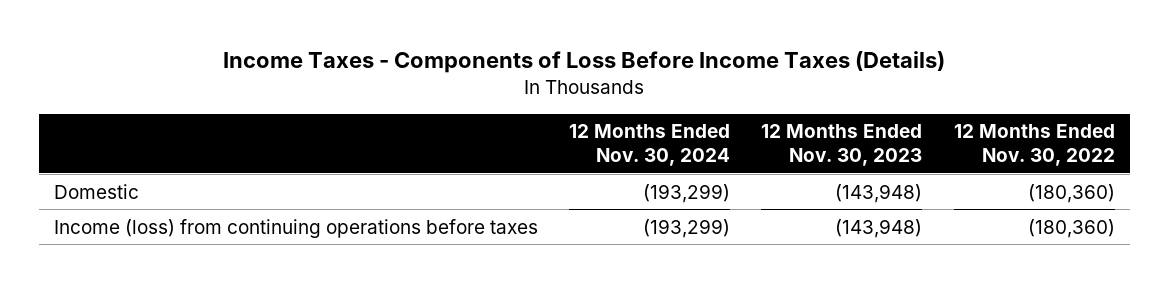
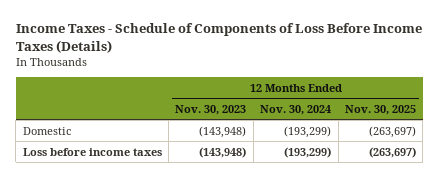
- Income Taxes - Components of Loss Before Income Taxes (Details)
+ Income Taxes - Schedule of Components of Loss Before Income Taxes (Details)
- | 12 Months Ended Nov. 30, 2024 | 12 Months Ended Nov. 30, 2023 | 12 Months Ended Nov. 30, 2022
+ | 12 Months Ended Nov. 30, 2023 | 12 Months Ended Nov. 30, 2024 | 12 Months Ended Nov. 30, 2025
- Income (loss) from continuing operations before taxes | (193,299) | (143,948) | (180,360)
+ Loss before income taxes | (143,948) | (193,299) | (263,697)

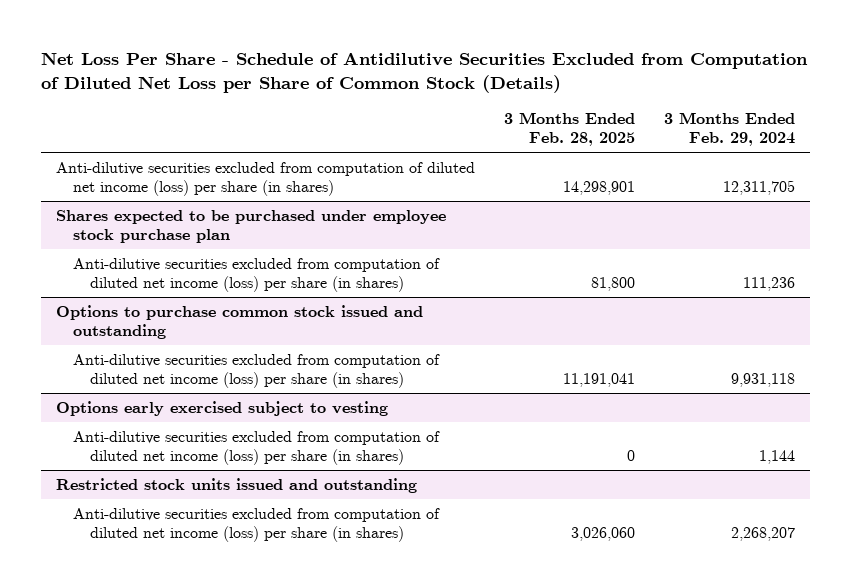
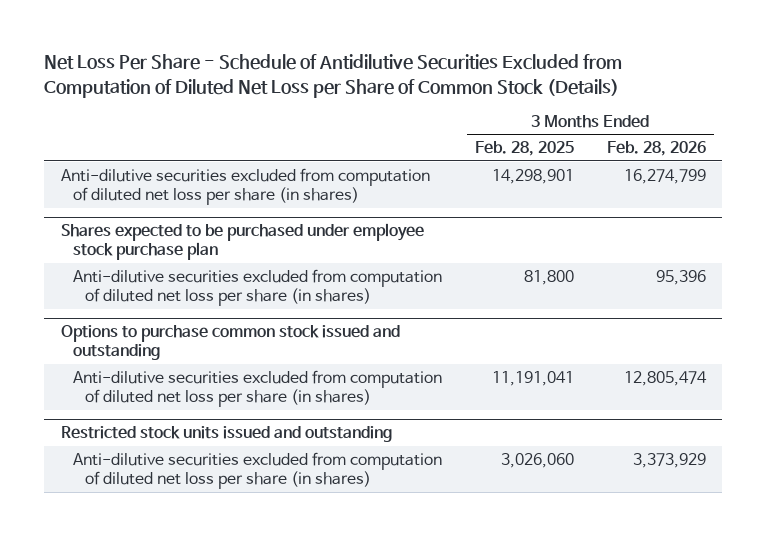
- | 3 Months Ended Feb. 28, 2025 | 3 Months Ended Feb. 29, 2024
+ | 3 Months Ended Feb. 28, 2025 | 3 Months Ended Feb. 28, 2026
- Anti-dilutive securities excluded from computation of diluted net income (loss) per share (in shares) | 14,298,901 | 12,311,705
+ Anti-dilutive securities excluded from computation of diluted net loss per share (in shares) | 14,298,901 | 16,274,799
@ Shares expected to be purchased under employee stock purchase plan
- Anti-dilutive securities excluded from computation of diluted net income (loss) per share (in shares) | 81,800 | 111,236
+ Anti-dilutive securities excluded from computation of diluted net loss per share (in shares) | 81,800 | 95,396
@ Options to purchase common stock issued and outstanding
- Anti-dilutive securities excluded from computation of diluted net income (loss) per share (in shares) | 11,191,041 | 9,931,118
- Options early exercised subject to vesting
- Anti-dilutive securities excluded from computation of diluted net income (loss) per share (in shares) | 0 | 1,144
@ Options to purchase common stock issued and outstanding
+ Anti-dilutive securities excluded from computation of diluted net loss per share (in shares) | 11,191,041 | 12,805,474
@ Restricted stock units issued and outstanding
- Anti-dilutive securities excluded from computation of diluted net income (loss) per share (in shares) | 3,026,060 | 2,268,207
+ Anti-dilutive securities excluded from computation of diluted net loss per share (in shares) | 3,026,060 | 3,373,929

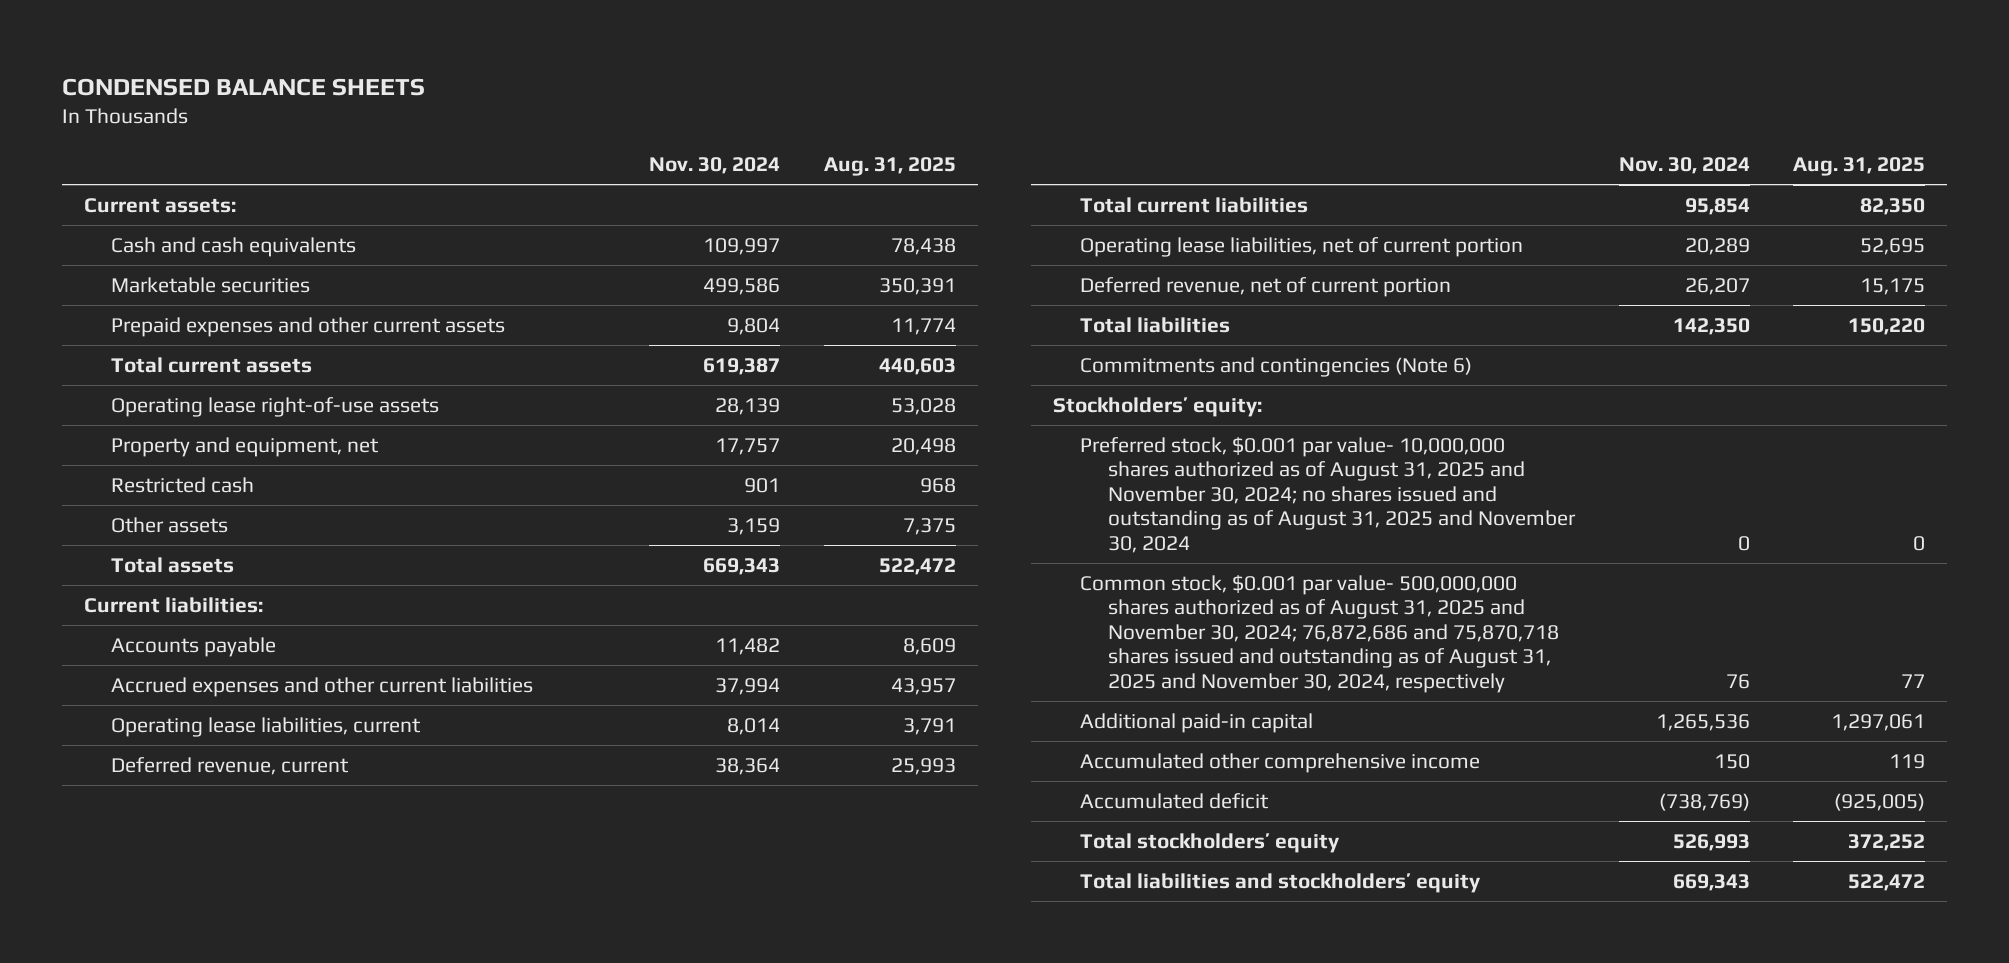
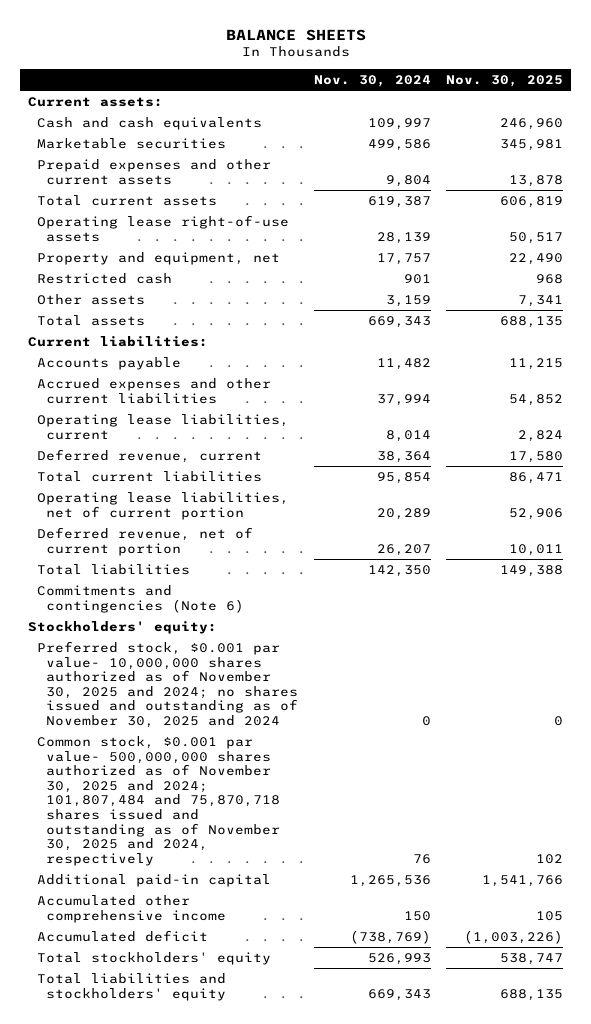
- CONDENSED BALANCE SHEETS
+ BALANCE SHEETS
- | Nov. 30, 2024 | Aug. 31, 2025
+ | Nov. 30, 2024 | Nov. 30, 2025
- Stockholdersʼ equity:
- Preferred stock, $0.001 par value- 10,000,000 shares authorized as of August 31, 2025 and November 30, 2024; no shares issued and outstanding as of August 31, 2025 and November 30, 2024 | 0 | 0
- Common stock, $0.001 par value- 500,000,000 shares authorized as of August 31, 2025 and November 30, 2024; 76,872,686 and 75,870,718 shares issued and outstanding as of August 31, 2025 and November 30, 2024, respectively | 76 | 77
+ Stockholders' equity:
+ Preferred stock, $0.001 par value- 10,000,000 shares authorized as of November 30, 2025 and 2024; no shares issued and outstanding as of November 30, 2025 and 2024 | 0 | 0
+ Common stock, $0.001 par value- 500,000,000 shares authorized as of November 30, 2025 and 2024; 101,807,484 and 75,870,718 shares issued and outstanding as of November 30, 2025 and 2024, respectively | 76 | 102
- Total stockholdersʼ equity | 526,993 | 372,252
- Total liabilities and stockholdersʼ equity | 669,343 | 522,472
+ Total stockholders' equity | 526,993 | 538,747
+ Total liabilities and stockholders' equity | 669,343 | 688,135

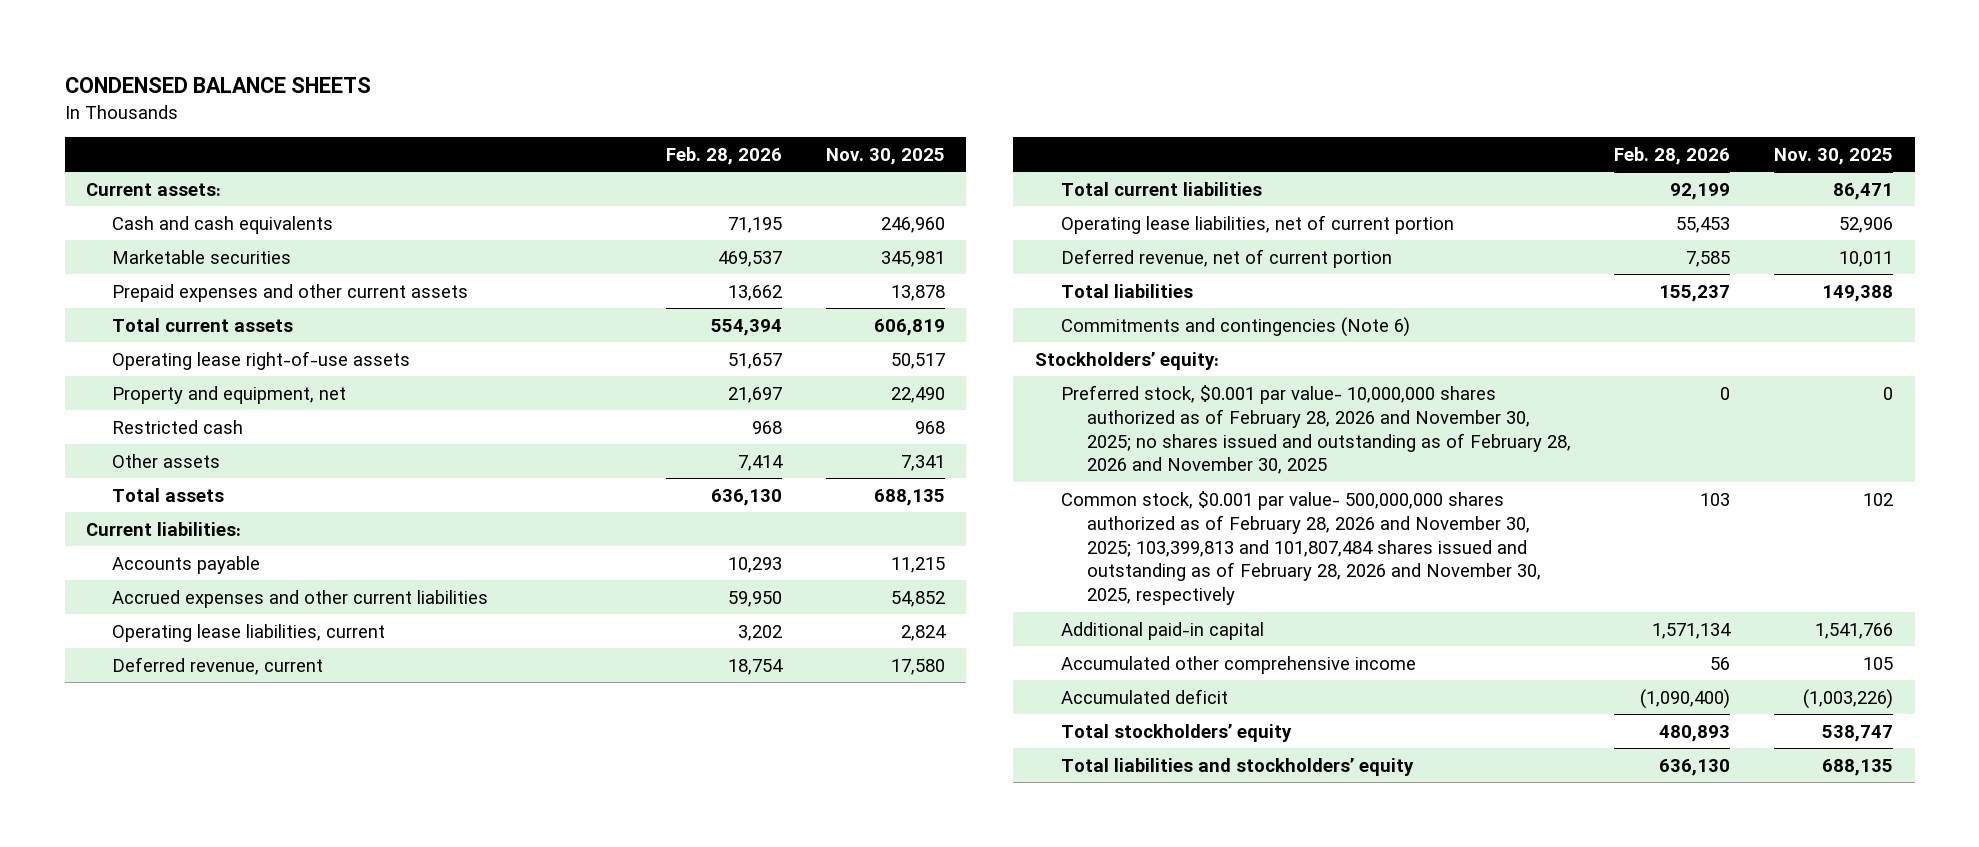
- BALANCE SHEETS
+ CONDENSED BALANCE SHEETS
- | Nov. 30, 2024 | Nov. 30, 2025
+ | Feb. 28, 2026 | Nov. 30, 2025
- Stockholders' equity:
- Preferred stock, $0.001 par value- 10,000,000 shares authorized as of November 30, 2025 and 2024; no shares issued and outstanding as of November 30, 2025 and 2024 | 0 | 0
- Common stock, $0.001 par value- 500,000,000 shares authorized as of November 30, 2025 and 2024; 101,807,484 and 75,870,718 shares issued and outstanding as of November 30, 2025 and 2024, respectively | 76 | 102
+ Stockholdersʼ equity:
+ Preferred stock, $0.001 par value- 10,000,000 shares authorized as of February 28, 2026 and November 30, 2025; no shares issued and outstanding as of February 28, 2026 and November 30, 2025 | 0 | 0
+ Common stock, $0.001 par value- 500,000,000 shares authorized as of February 28, 2026 and November 30, 2025; 103,399,813 and 101,807,484 shares issued and outstanding as of February 28, 2026 and November 30, 2025, respectively | 103 | 102
- Total stockholders' equity | 526,993 | 538,747
- Total liabilities and stockholders' equity | 669,343 | 688,135
+ Total stockholdersʼ equity | 480,893 | 538,747
+ Total liabilities and stockholdersʼ equity | 636,130 | 688,135

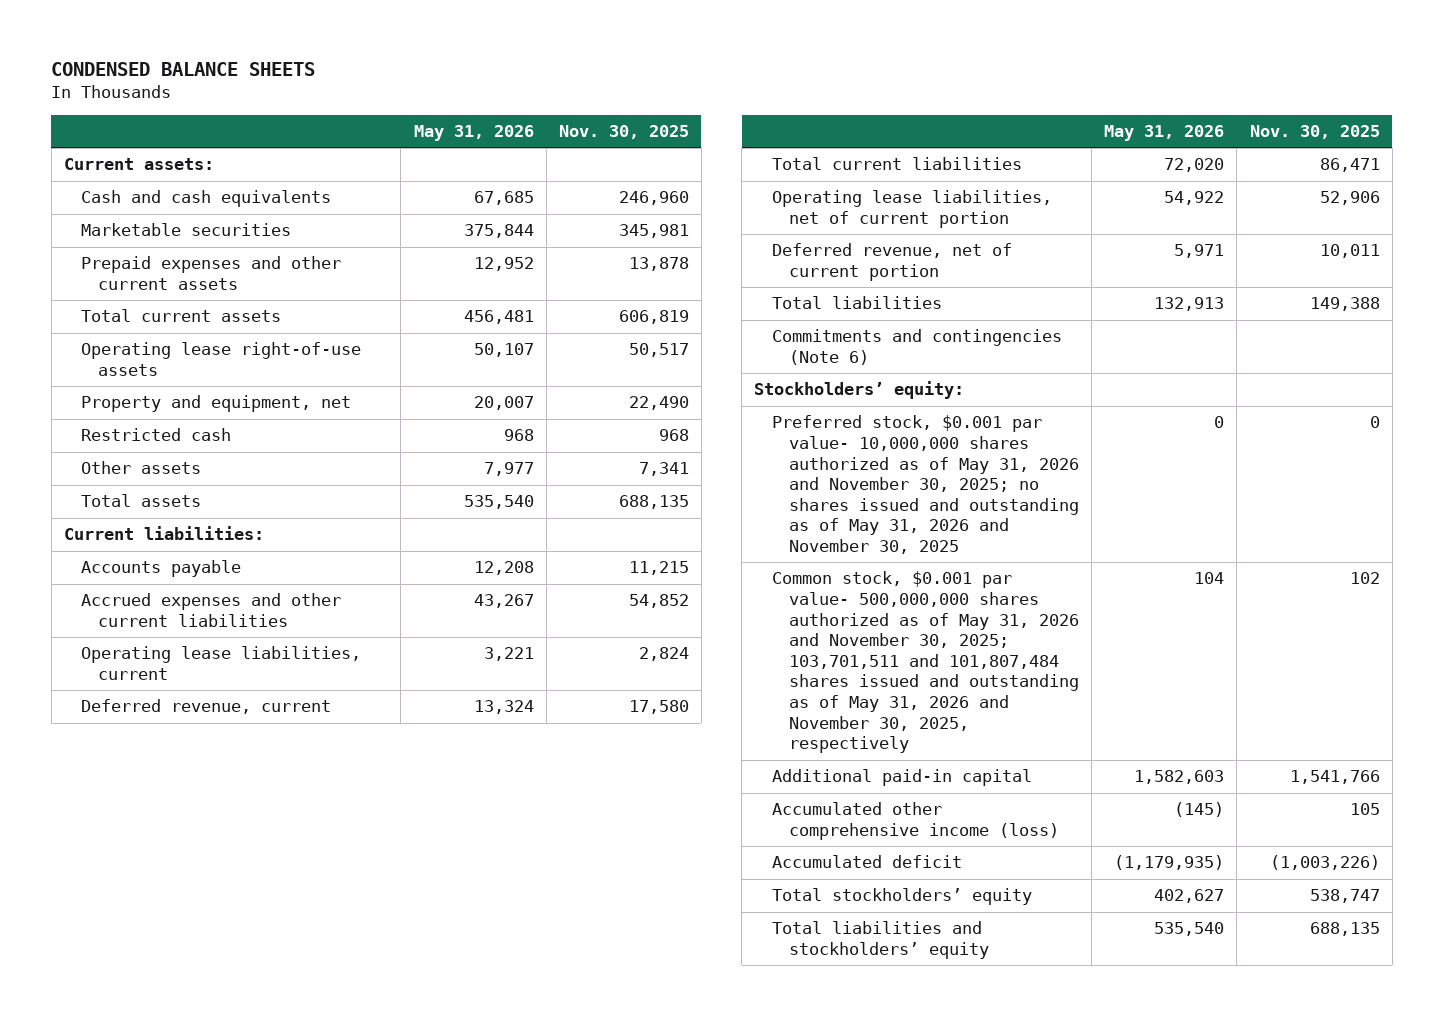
- | Feb. 28, 2026 | Nov. 30, 2025
+ | May 31, 2026 | Nov. 30, 2025
- Preferred stock, $0.001 par value- 10,000,000 shares authorized as of February 28, 2026 and November 30, 2025; no shares issued and outstanding as of February 28, 2026 and November 30, 2025 | 0 | 0
- Common stock, $0.001 par value- 500,000,000 shares authorized as of February 28, 2026 and November 30, 2025; 103,399,813 and 101,807,484 shares issued and outstanding as of February 28, 2026 and November 30, 2025, respectively | 103 | 102
+ Preferred stock, $0.001 par value- 10,000,000 shares authorized as of May 31, 2026 and November 30, 2025; no shares issued and outstanding as of May 31, 2026 and November 30, 2025 | 0 | 0
+ Common stock, $0.001 par value- 500,000,000 shares authorized as of May 31, 2026 and November 30, 2025; 103,701,511 and 101,807,484 shares issued and outstanding as of May 31, 2026 and November 30, 2025, respectively | 104 | 102
- Accumulated other comprehensive income | 56 | 105
+ Accumulated other comprehensive income (loss) | (145) | 105

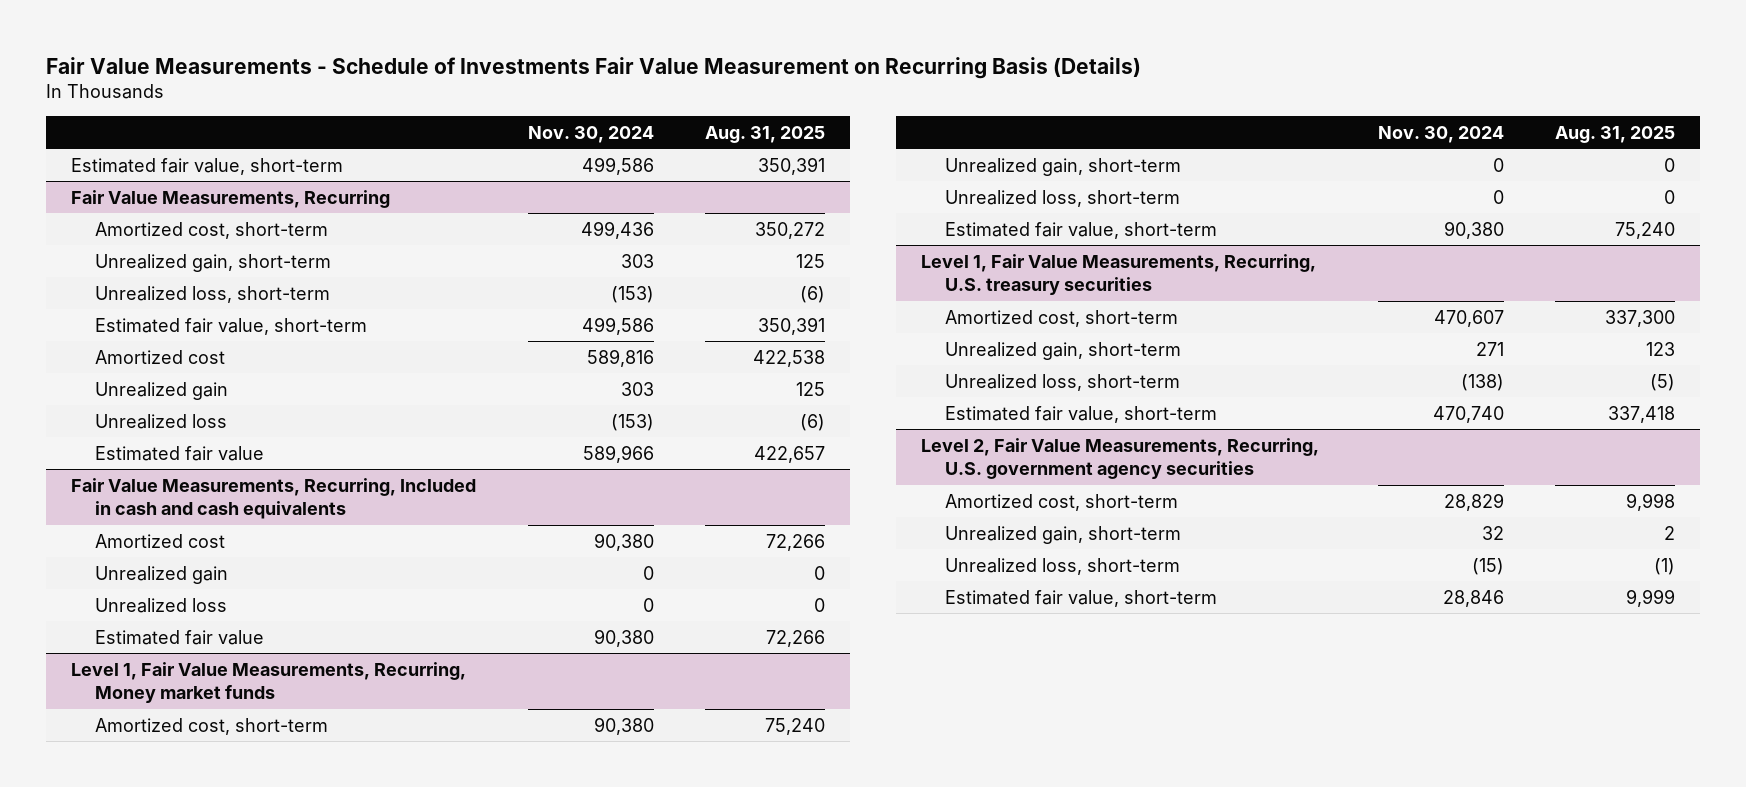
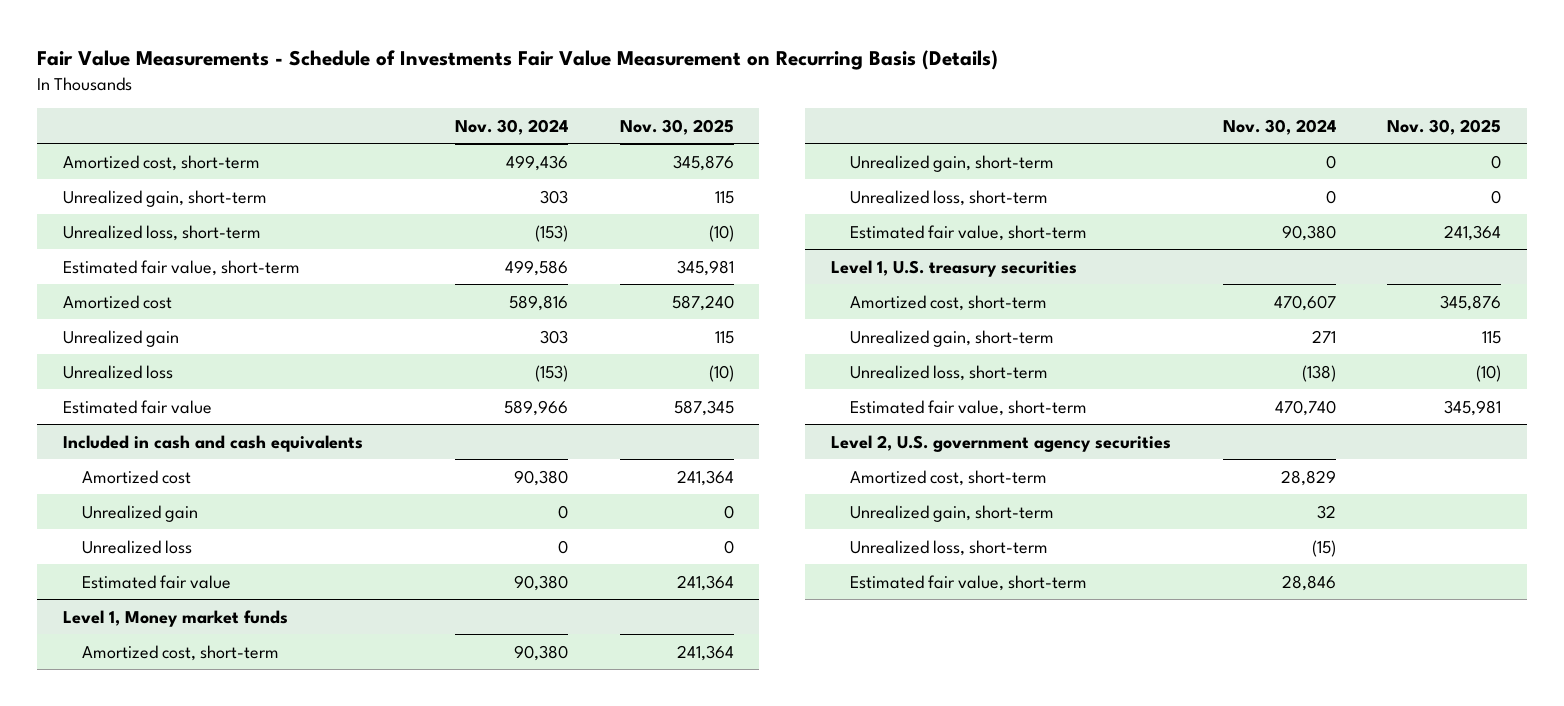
- | Nov. 30, 2024 | Aug. 31, 2025
+ | Nov. 30, 2024 | Nov. 30, 2025
- Estimated fair value, short-term | 499,586 | 350,391
- Fair Value Measurements, Recurring
- Fair Value Measurements, Recurring, Included in cash and cash equivalents
+ Included in cash and cash equivalents
- Level 1, Fair Value Measurements, Recurring, Money market funds
+ Level 1, Money market funds
- Level 1, Fair Value Measurements, Recurring, U.S. treasury securities
+ Level 1, U.S. treasury securities
- Level 2, Fair Value Measurements, Recurring, U.S. government agency securities
+ Level 2, U.S. government agency securities

